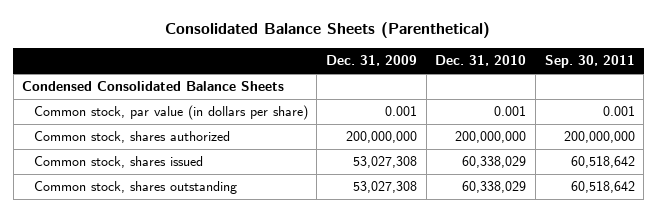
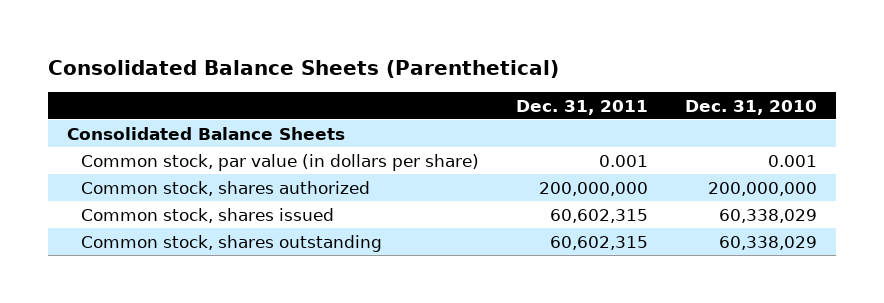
- | Dec. 31, 2009 | Dec. 31, 2010 | Sep. 30, 2011
+ | Dec. 31, 2011 | Dec. 31, 2010
- Condensed Consolidated Balance Sheets
+ Consolidated Balance Sheets

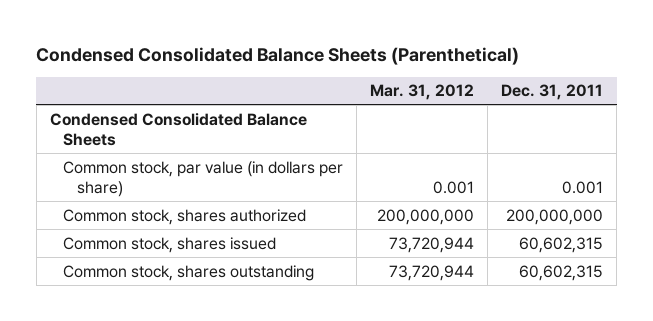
- Consolidated Balance Sheets (Parenthetical)
+ Condensed Consolidated Balance Sheets (Parenthetical)
- | Dec. 31, 2011 | Dec. 31, 2010
+ | Mar. 31, 2012 | Dec. 31, 2011
- Consolidated Balance Sheets
+ Condensed Consolidated Balance Sheets

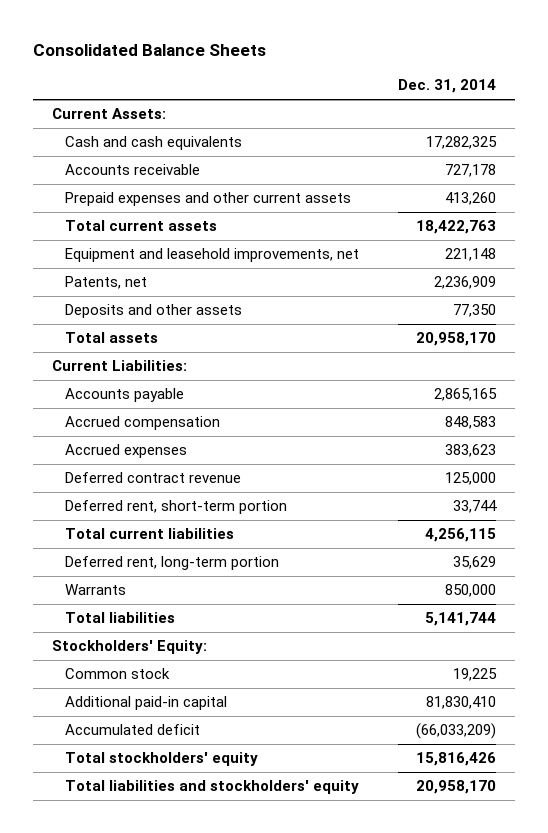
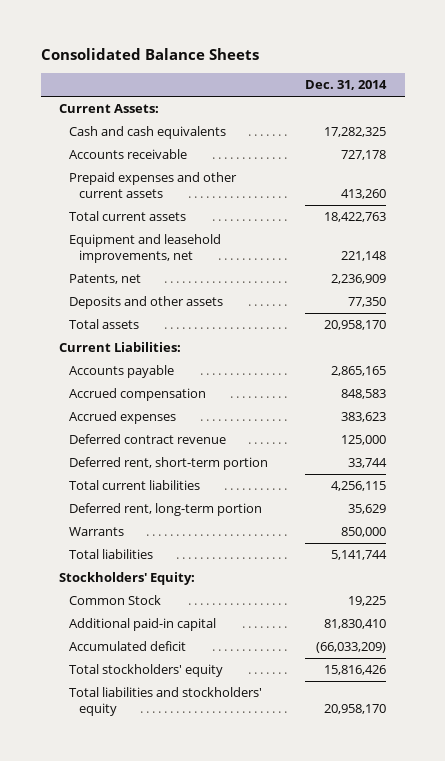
- Common stock | 19,225
+ Common Stock | 19,225

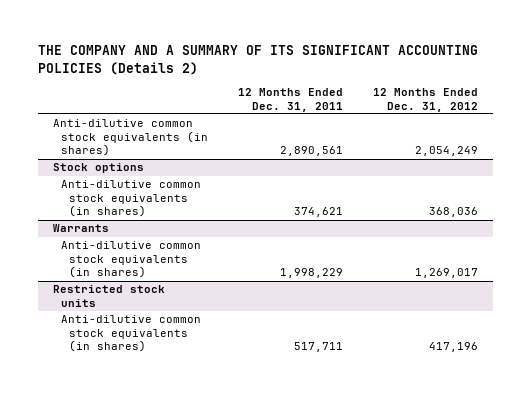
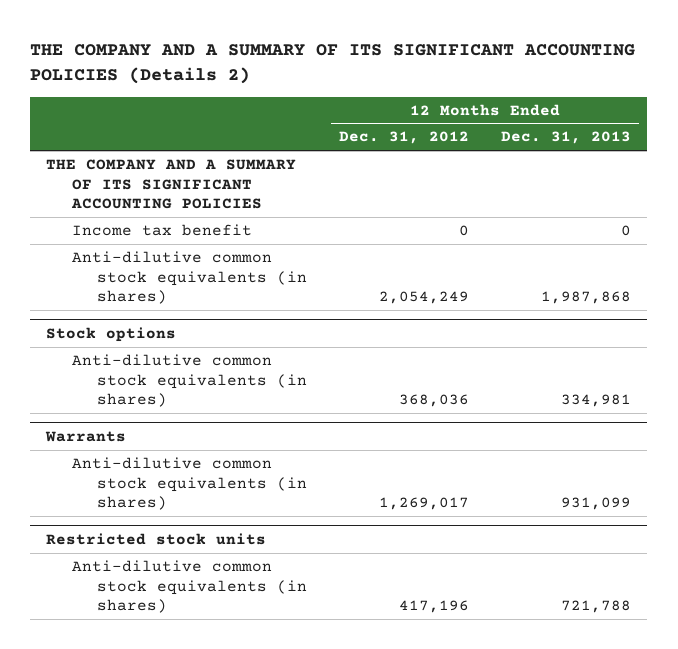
- | 12 Months Ended Dec. 31, 2011 | 12 Months Ended Dec. 31, 2012
+ | 12 Months Ended Dec. 31, 2012 | 12 Months Ended Dec. 31, 2013
+ THE COMPANY AND A SUMMARY OF ITS SIGNIFICANT ACCOUNTING POLICIES
+ Income tax benefit | 0 | 0

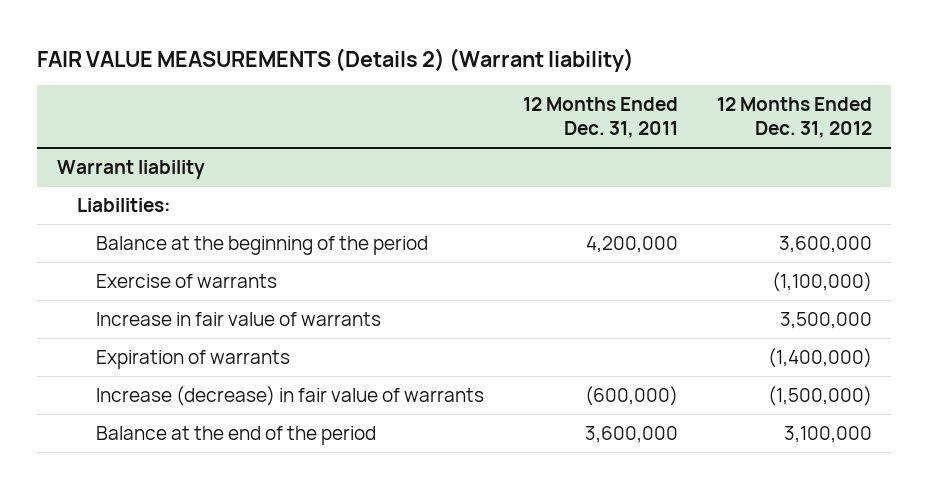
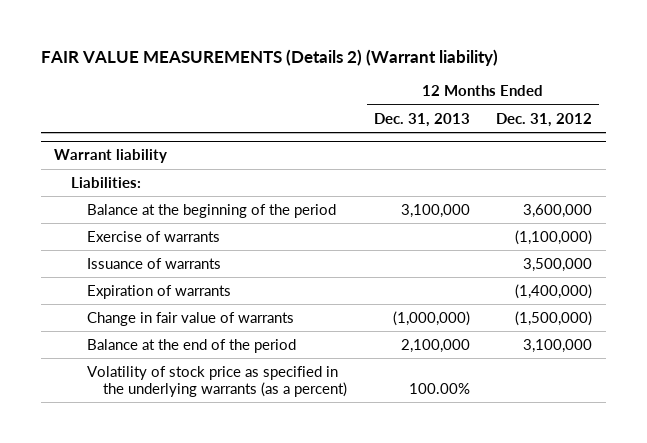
- | 12 Months Ended Dec. 31, 2011 | 12 Months Ended Dec. 31, 2012
+ | 12 Months Ended Dec. 31, 2013 | 12 Months Ended Dec. 31, 2012
@ Warrant liability
- Increase in fair value of warrants | | 3,500,000
+ Issuance of warrants | | 3,500,000
- Increase (decrease) in fair value of warrants | (600,000) | (1,500,000)
+ Change in fair value of warrants | (1,000,000) | (1,500,000)
+ Volatility of stock price as specified in the underlying warrants (as a percent) | 100.00% |

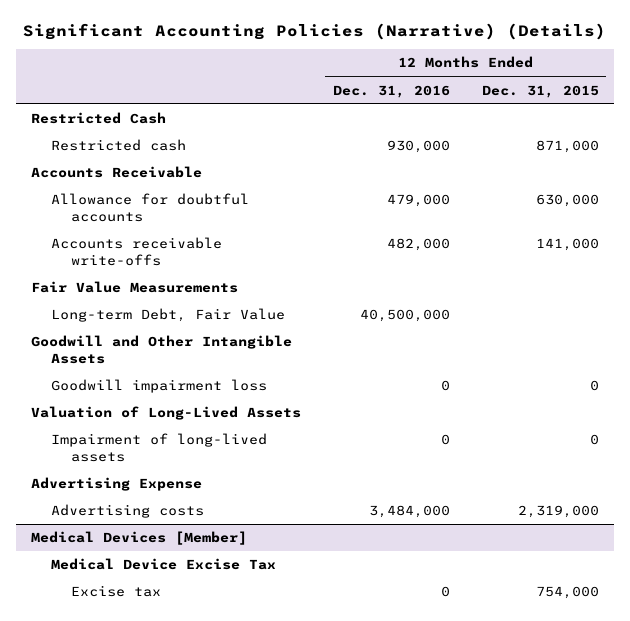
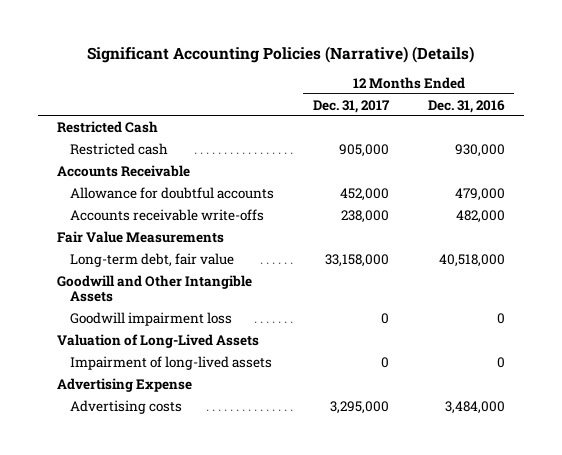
- | 12 Months Ended Dec. 31, 2016 | 12 Months Ended Dec. 31, 2015
+ | 12 Months Ended Dec. 31, 2017 | 12 Months Ended Dec. 31, 2016
- Long-term Debt, Fair Value | 40,500,000 |
+ Long-term debt, fair value | 33,158,000 | 40,518,000
- Medical Devices [Member]
- Medical Device Excise Tax
- Excise tax | 0 | 754,000

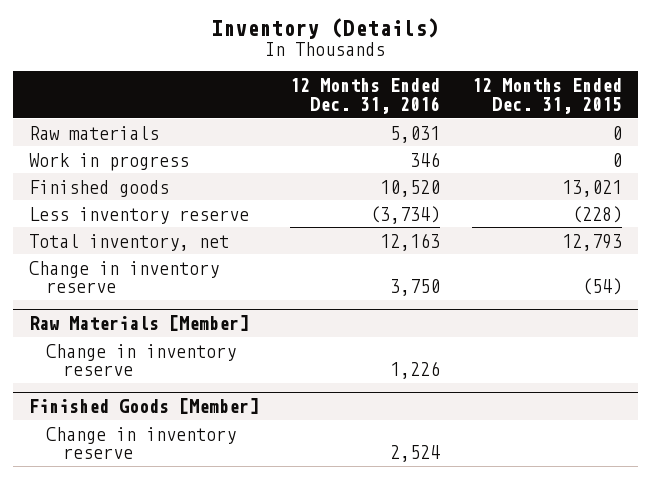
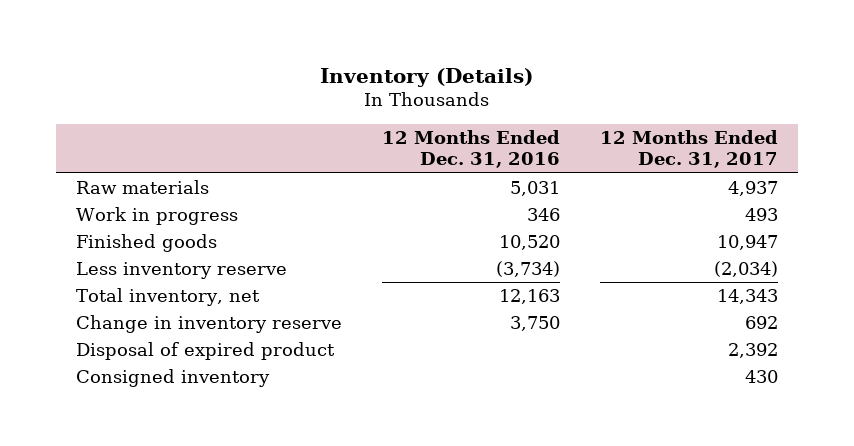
- | 12 Months Ended Dec. 31, 2016 | 12 Months Ended Dec. 31, 2015
+ | 12 Months Ended Dec. 31, 2016 | 12 Months Ended Dec. 31, 2017
- Raw Materials [Member]
- Change in inventory reserve | 1,226 |
- Finished Goods [Member]
- Change in inventory reserve | 2,524 |
+ Disposal of expired product | | 2,392
+ Consigned inventory | | 430

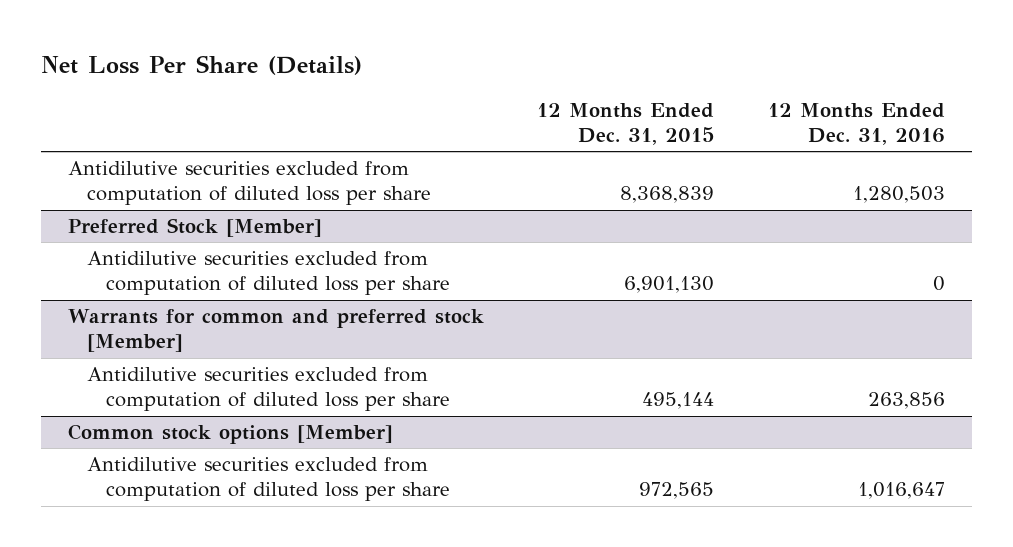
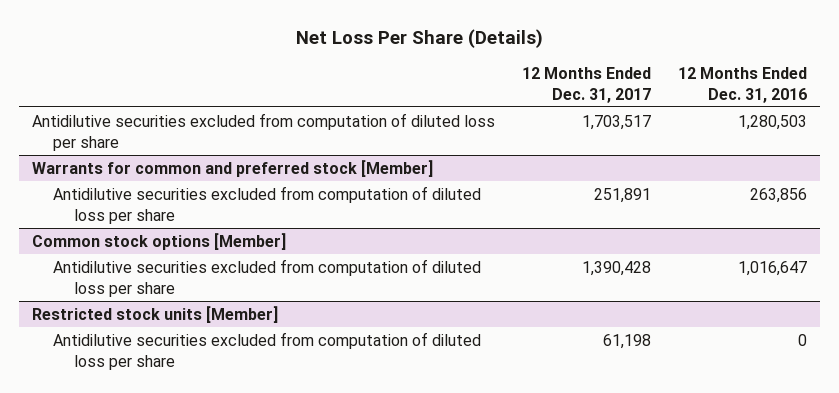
- | 12 Months Ended Dec. 31, 2015 | 12 Months Ended Dec. 31, 2016
+ | 12 Months Ended Dec. 31, 2017 | 12 Months Ended Dec. 31, 2016
- Preferred Stock [Member]
- Antidilutive securities excluded from computation of diluted loss per share | 6,901,130 | 0
+ Restricted stock units [Member]
+ Antidilutive securities excluded from computation of diluted loss per share | 61,198 | 0

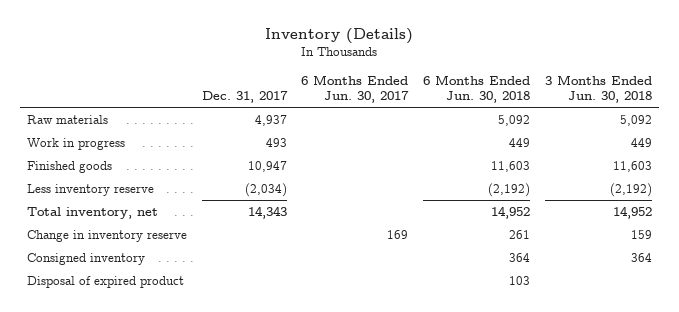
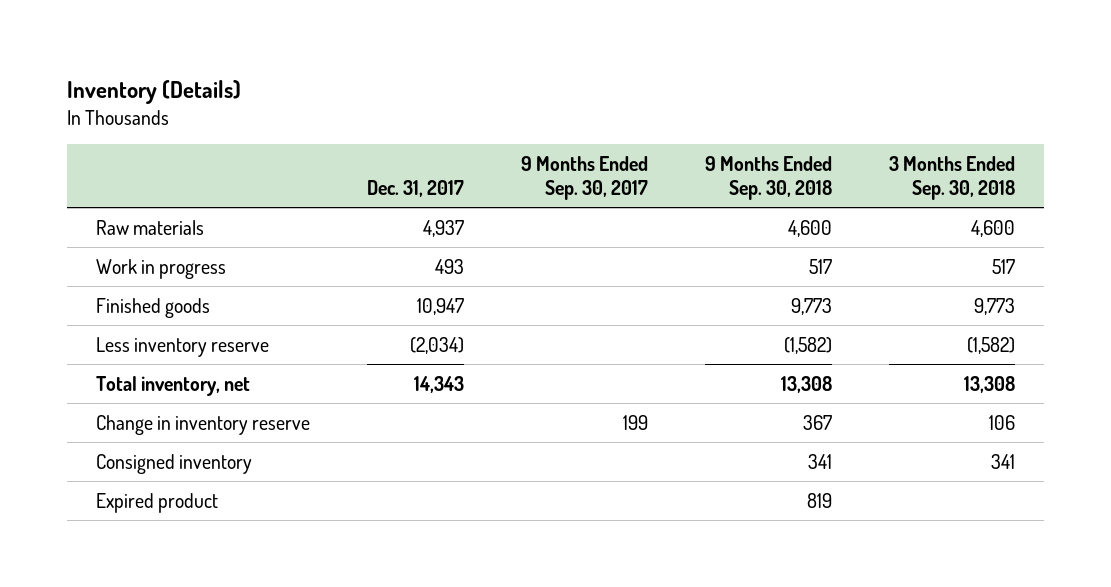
- | Dec. 31, 2017 | 6 Months Ended Jun. 30, 2017 | 6 Months Ended Jun. 30, 2018 | 3 Months Ended Jun. 30, 2018
+ | Dec. 31, 2017 | 9 Months Ended Sep. 30, 2017 | 9 Months Ended Sep. 30, 2018 | 3 Months Ended Sep. 30, 2018
- Disposal of expired product | | | 103 |
+ Expired product | | | 819 |

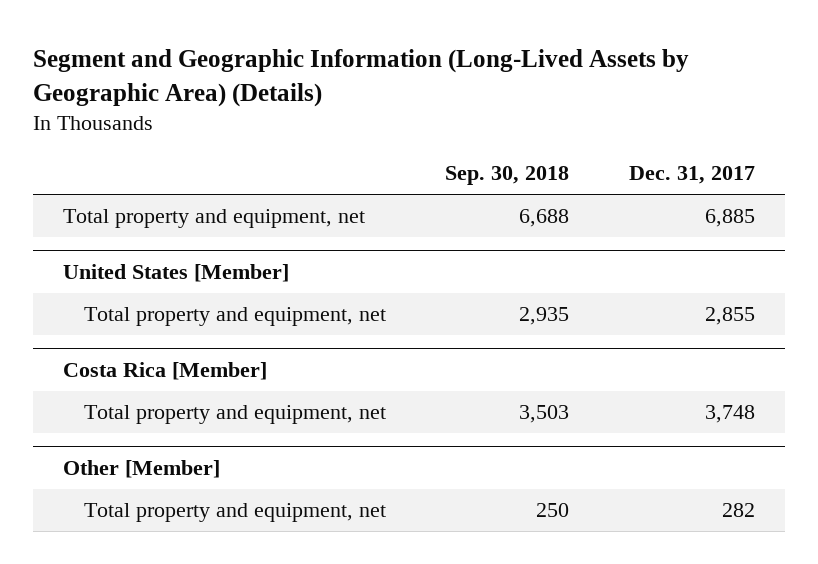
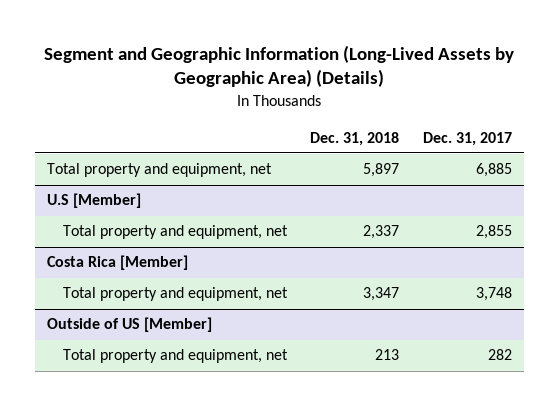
- | Sep. 30, 2018 | Dec. 31, 2017
+ | Dec. 31, 2018 | Dec. 31, 2017
- United States [Member]
+ U.S [Member]
- Other [Member]
+ Outside of US [Member]

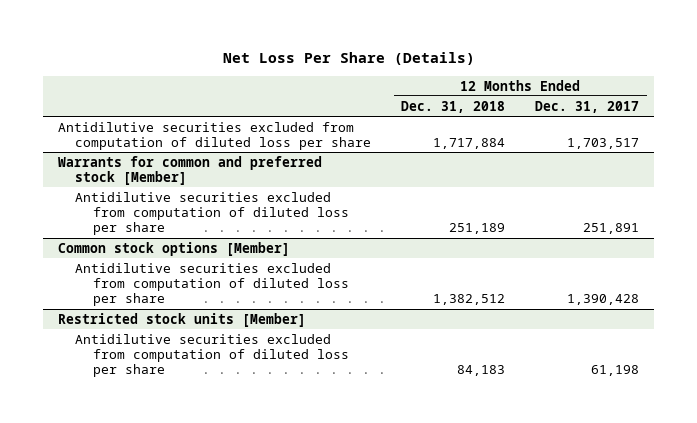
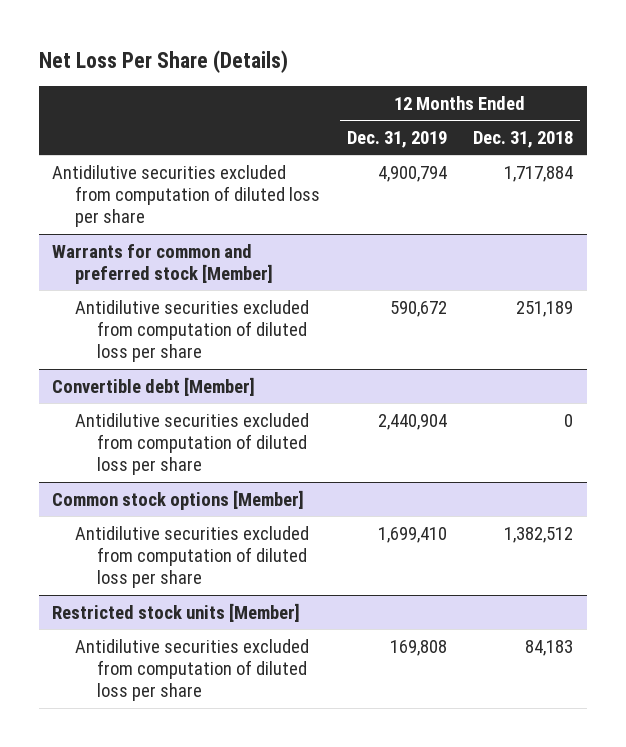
- | 12 Months Ended Dec. 31, 2018 | 12 Months Ended Dec. 31, 2017
+ | 12 Months Ended Dec. 31, 2019 | 12 Months Ended Dec. 31, 2018
+ Convertible debt [Member]
+ Antidilutive securities excluded from computation of diluted loss per share | 2,440,904 | 0

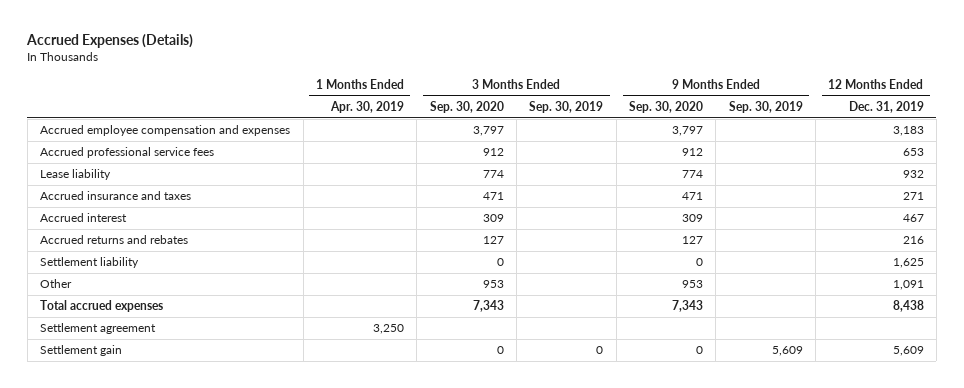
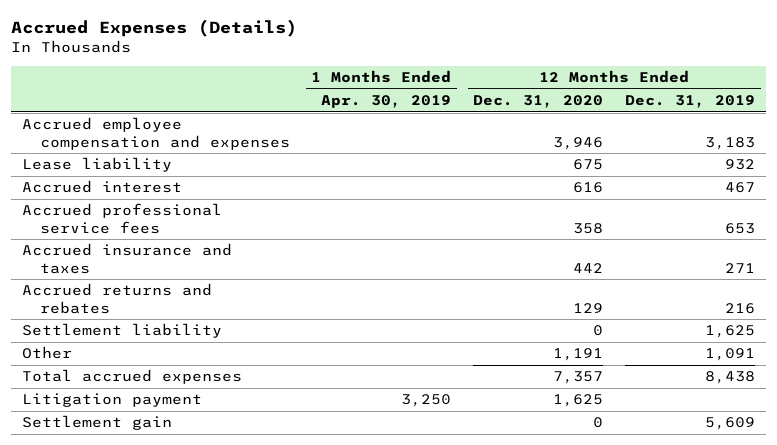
- | 1 Months Ended Apr. 30, 2019 | 3 Months Ended Sep. 30, 2020 | 3 Months Ended Sep. 30, 2019 | 9 Months Ended Sep. 30, 2020 | 9 Months Ended Sep. 30, 2019 | 12 Months Ended Dec. 31, 2019
+ | 1 Months Ended Apr. 30, 2019 | 12 Months Ended Dec. 31, 2020 | 12 Months Ended Dec. 31, 2019
moved down: Accrued professional service fees | | 358 | 653
moved down: Accrued insurance and taxes | | 442 | 271
- Settlement agreement | 3,250 | | | | |
+ Litigation payment | 3,250 | 1,625 |

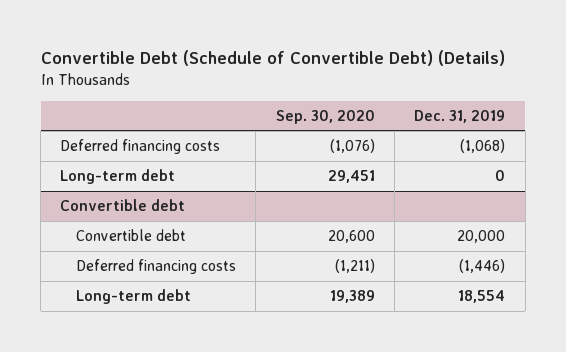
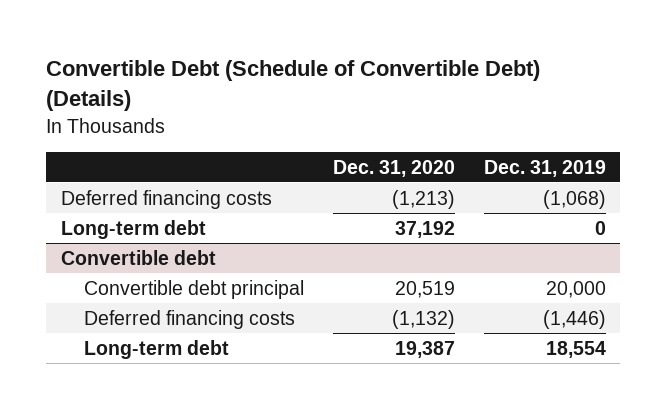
- | Sep. 30, 2020 | Dec. 31, 2019
+ | Dec. 31, 2020 | Dec. 31, 2019
@ Convertible debt
- Convertible debt | 20,600 | 20,000
+ Convertible debt principal | 20,519 | 20,000

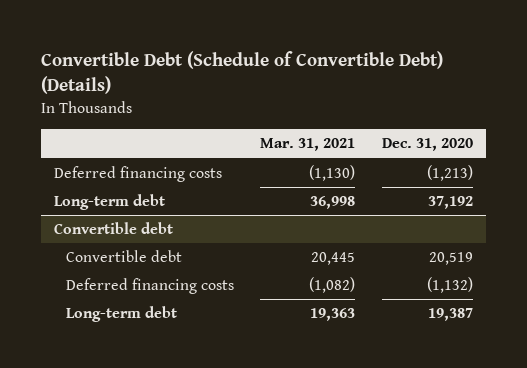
- | Dec. 31, 2020 | Dec. 31, 2019
+ | Mar. 31, 2021 | Dec. 31, 2020
@ Convertible debt
- Convertible debt principal | 20,519 | 20,000
+ Convertible debt | 20,445 | 20,519

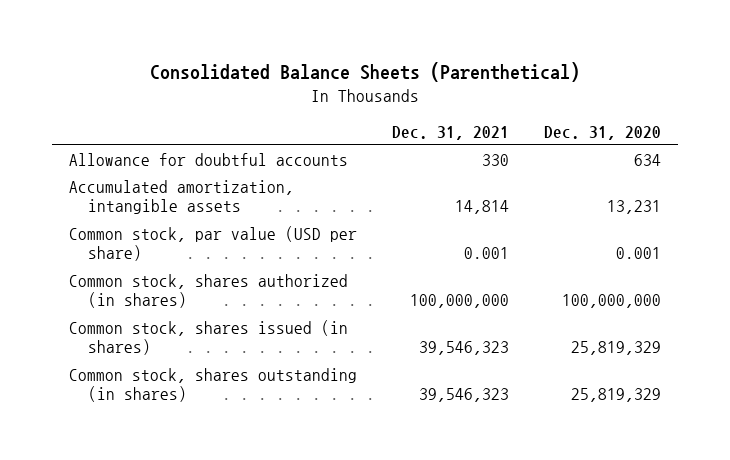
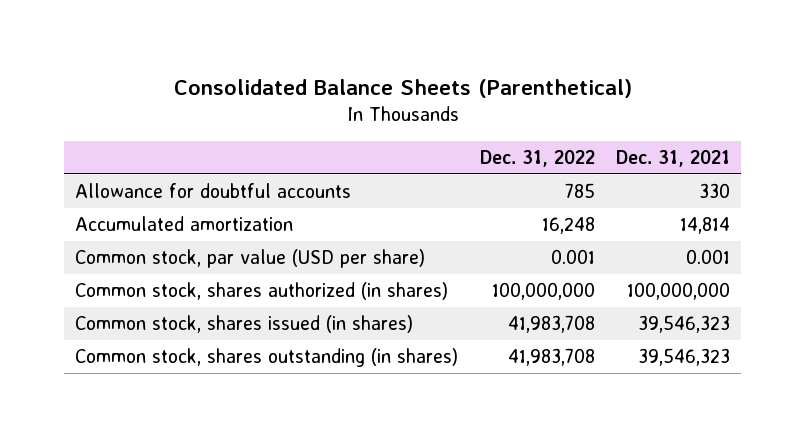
- | Dec. 31, 2021 | Dec. 31, 2020
+ | Dec. 31, 2022 | Dec. 31, 2021
- Accumulated amortization, intangible assets | 14,814 | 13,231
+ Accumulated amortization | 16,248 | 14,814

